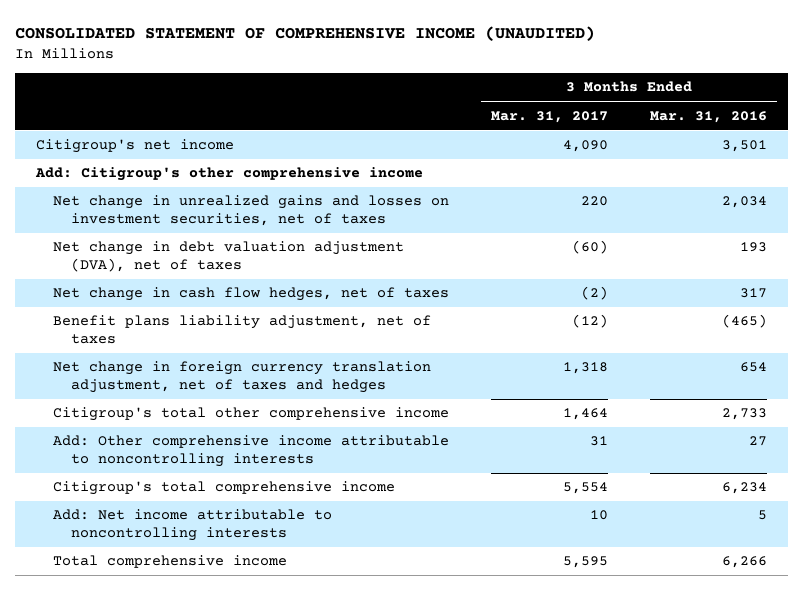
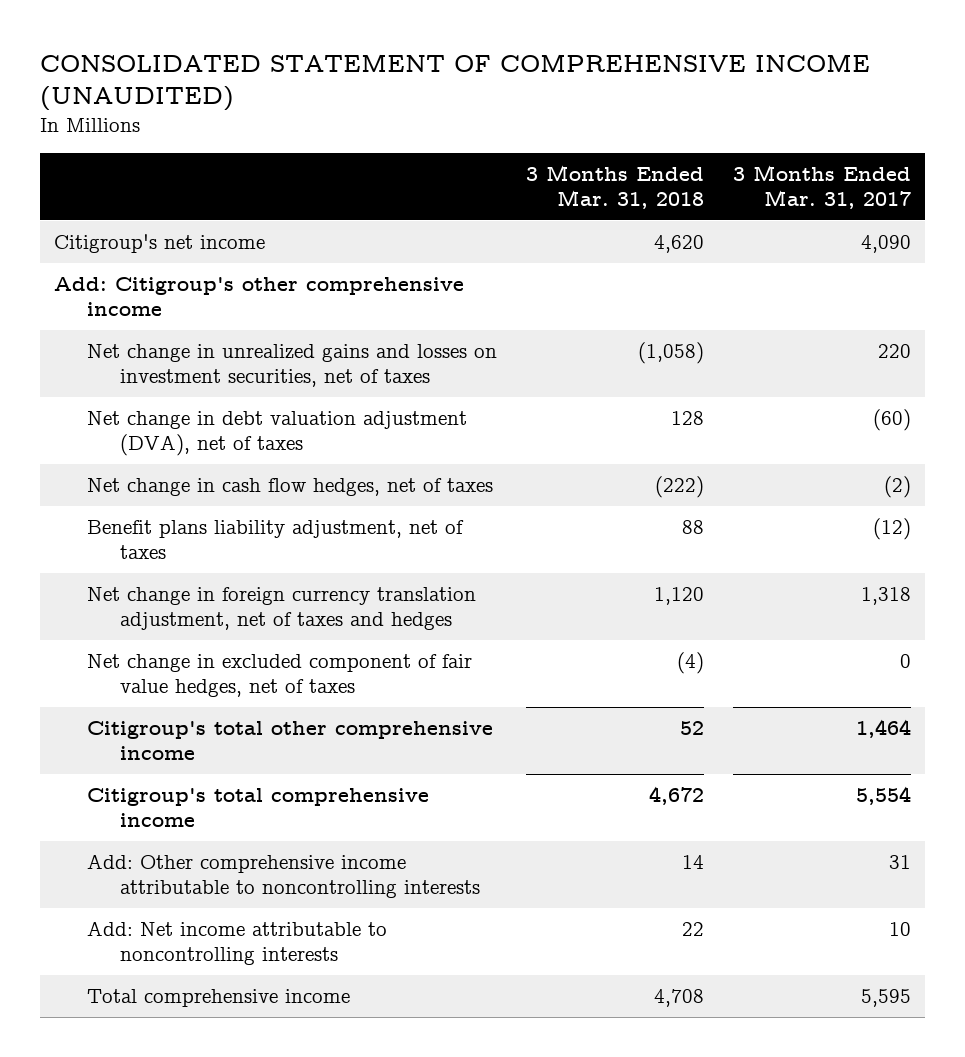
- | 3 Months Ended Mar. 31, 2017 | 3 Months Ended Mar. 31, 2016
+ | 3 Months Ended Mar. 31, 2018 | 3 Months Ended Mar. 31, 2017
+ Net change in excluded component of fair value hedges, net of taxes | (4) | 0
moved down: Add: Other comprehensive income attributable to noncontrolling interests | 14 | 31

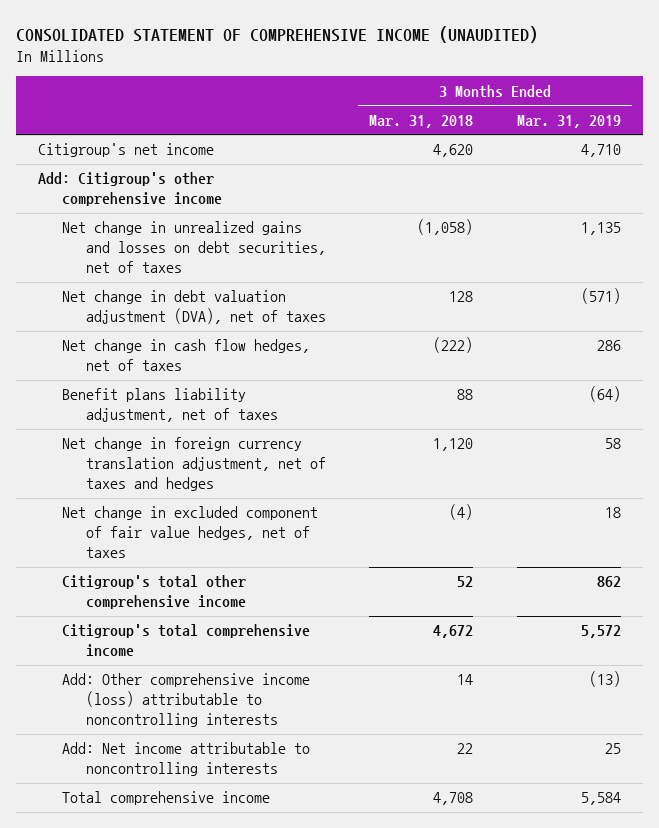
- | 3 Months Ended Mar. 31, 2018 | 3 Months Ended Mar. 31, 2017
+ | 3 Months Ended Mar. 31, 2018 | 3 Months Ended Mar. 31, 2019
- Net change in unrealized gains and losses on investment securities, net of taxes | (1,058) | 220
+ Net change in unrealized gains and losses on debt securities, net of taxes | (1,058) | 1,135
- Add: Other comprehensive income attributable to noncontrolling interests | 14 | 31
+ Add: Other comprehensive income (loss) attributable to noncontrolling interests | 14 | (13)

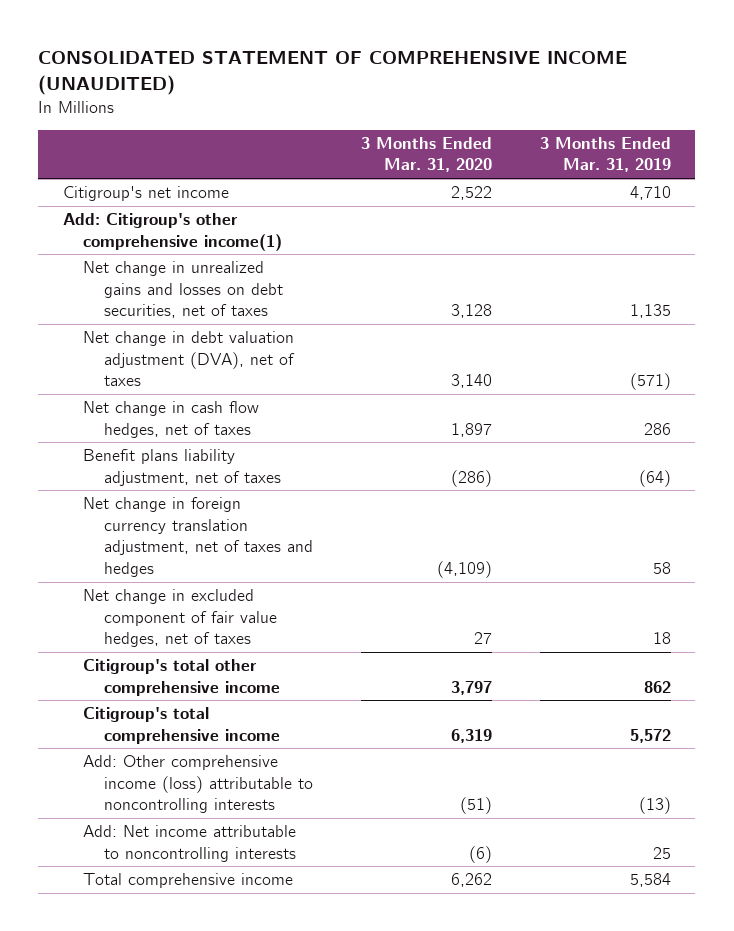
- | 3 Months Ended Mar. 31, 2018 | 3 Months Ended Mar. 31, 2019
+ | 3 Months Ended Mar. 31, 2020 | 3 Months Ended Mar. 31, 2019
- Add: Citigroup's other comprehensive income
+ Add: Citigroup's other comprehensive income(1)

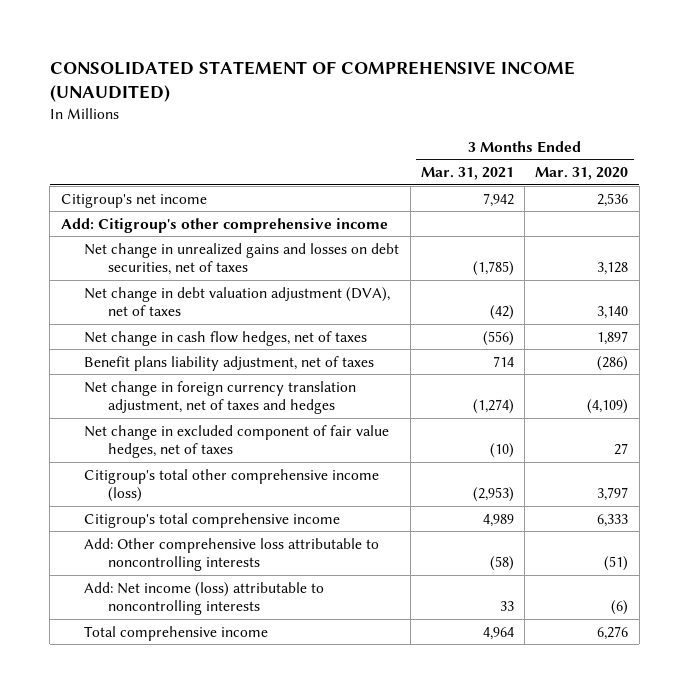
- | 3 Months Ended Mar. 31, 2020 | 3 Months Ended Mar. 31, 2019
+ | 3 Months Ended Mar. 31, 2021 | 3 Months Ended Mar. 31, 2020
- Citigroup's net income | 2,522 | 4,710
- Add: Citigroup's other comprehensive income(1)
+ Citigroup's net income | 7,942 | 2,536
+ Add: Citigroup's other comprehensive income
- Citigroup's total other comprehensive income | 3,797 | 862
- Citigroup's total comprehensive income | 6,319 | 5,572
- Add: Other comprehensive income (loss) attributable to noncontrolling interests | (51) | (13)
- Add: Net income attributable to noncontrolling interests | (6) | 25
- Total comprehensive income | 6,262 | 5,584
+ Citigroup's total other comprehensive income (loss) | (2,953) | 3,797
+ Citigroup's total comprehensive income | 4,989 | 6,333
+ Add: Other comprehensive loss attributable to noncontrolling interests | (58) | (51)
+ Add: Net income (loss) attributable to noncontrolling interests | 33 | (6)
+ Total comprehensive income | 4,964 | 6,276

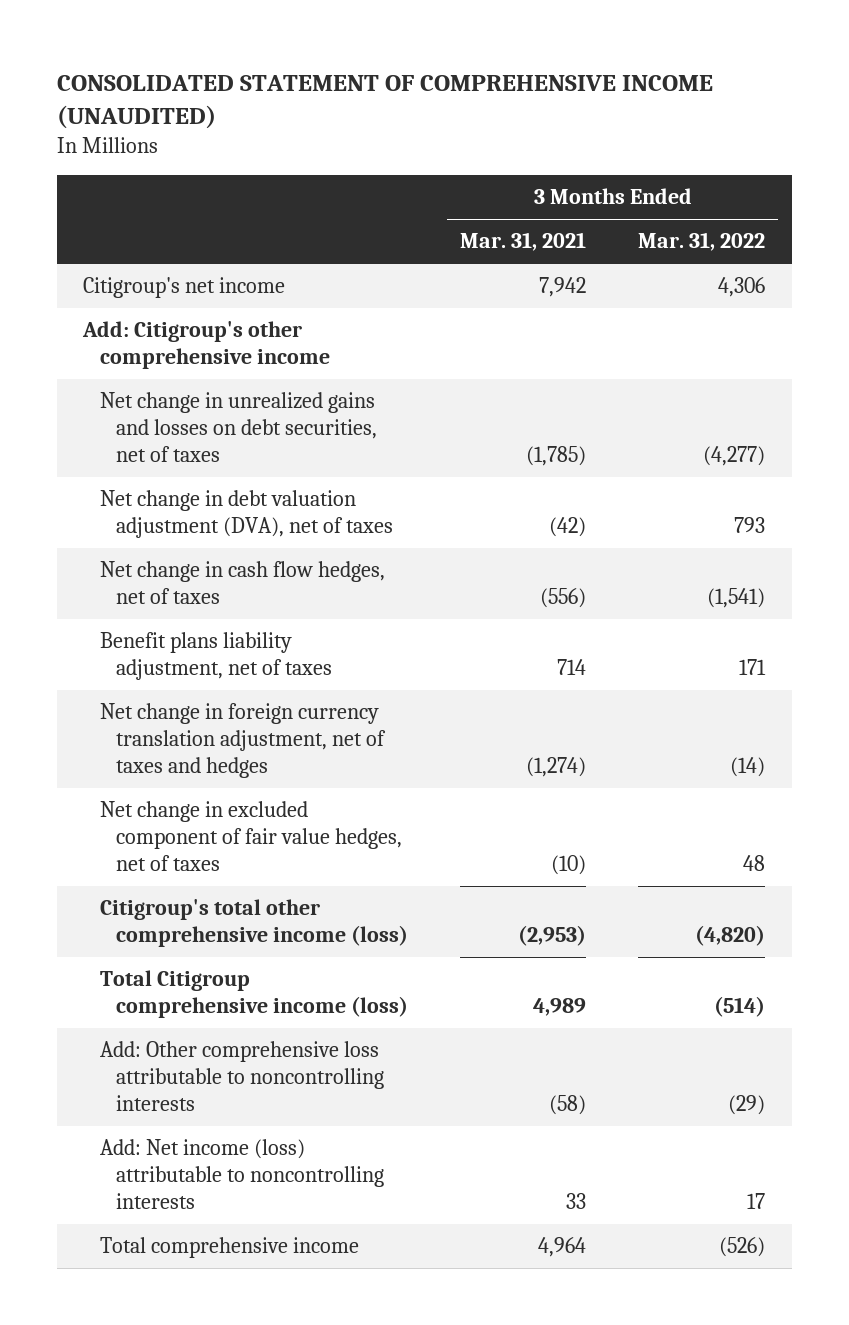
- | 3 Months Ended Mar. 31, 2021 | 3 Months Ended Mar. 31, 2020
+ | 3 Months Ended Mar. 31, 2021 | 3 Months Ended Mar. 31, 2022
- Citigroup's total comprehensive income | 4,989 | 6,333
+ Total Citigroup comprehensive income (loss) | 4,989 | (514)

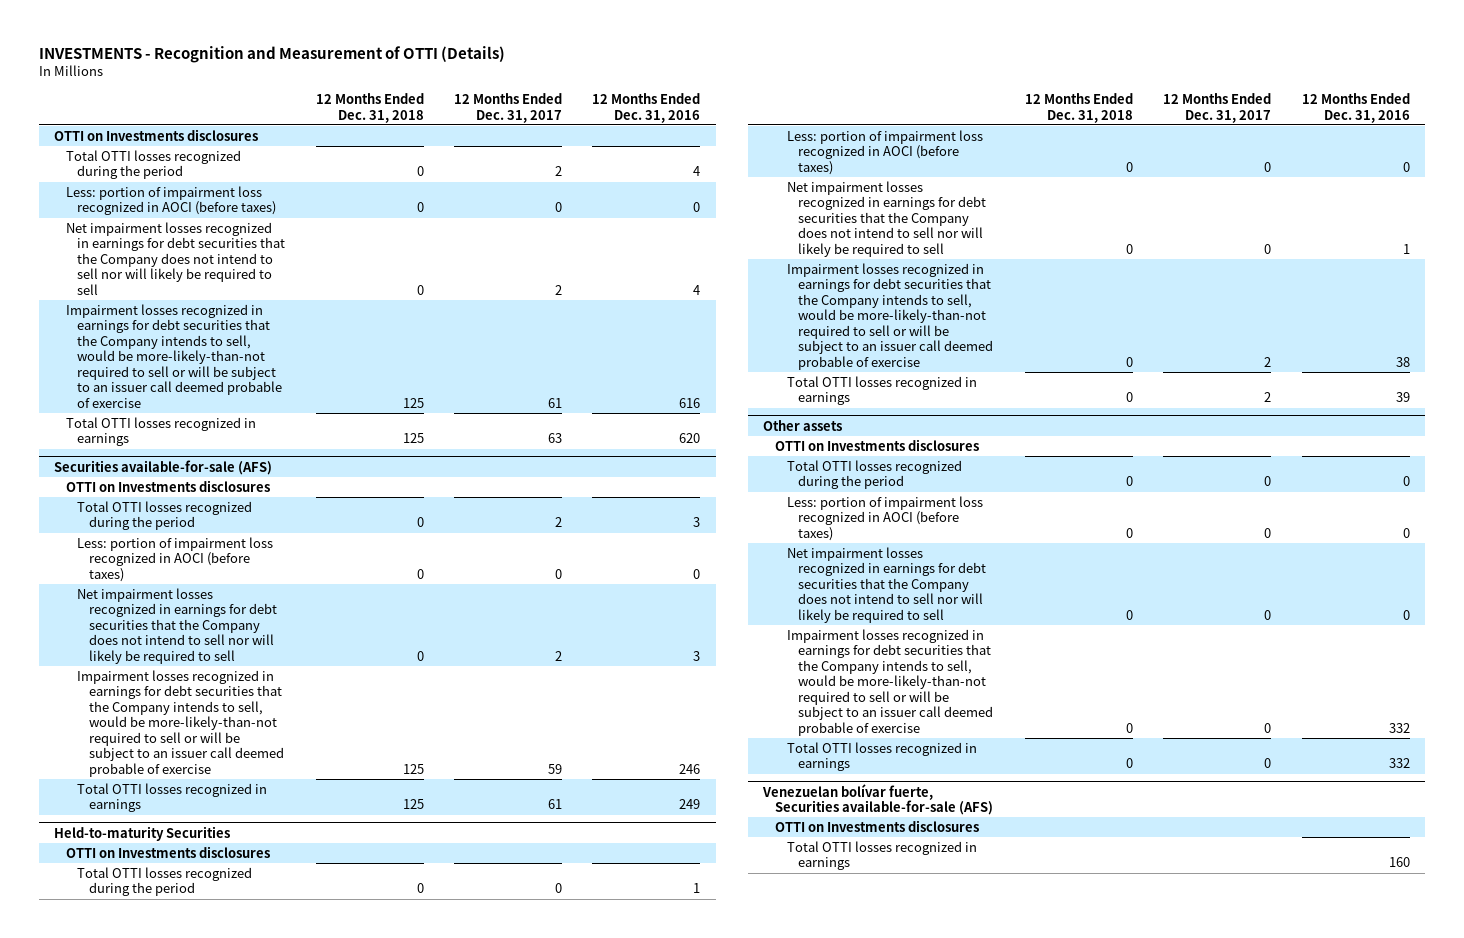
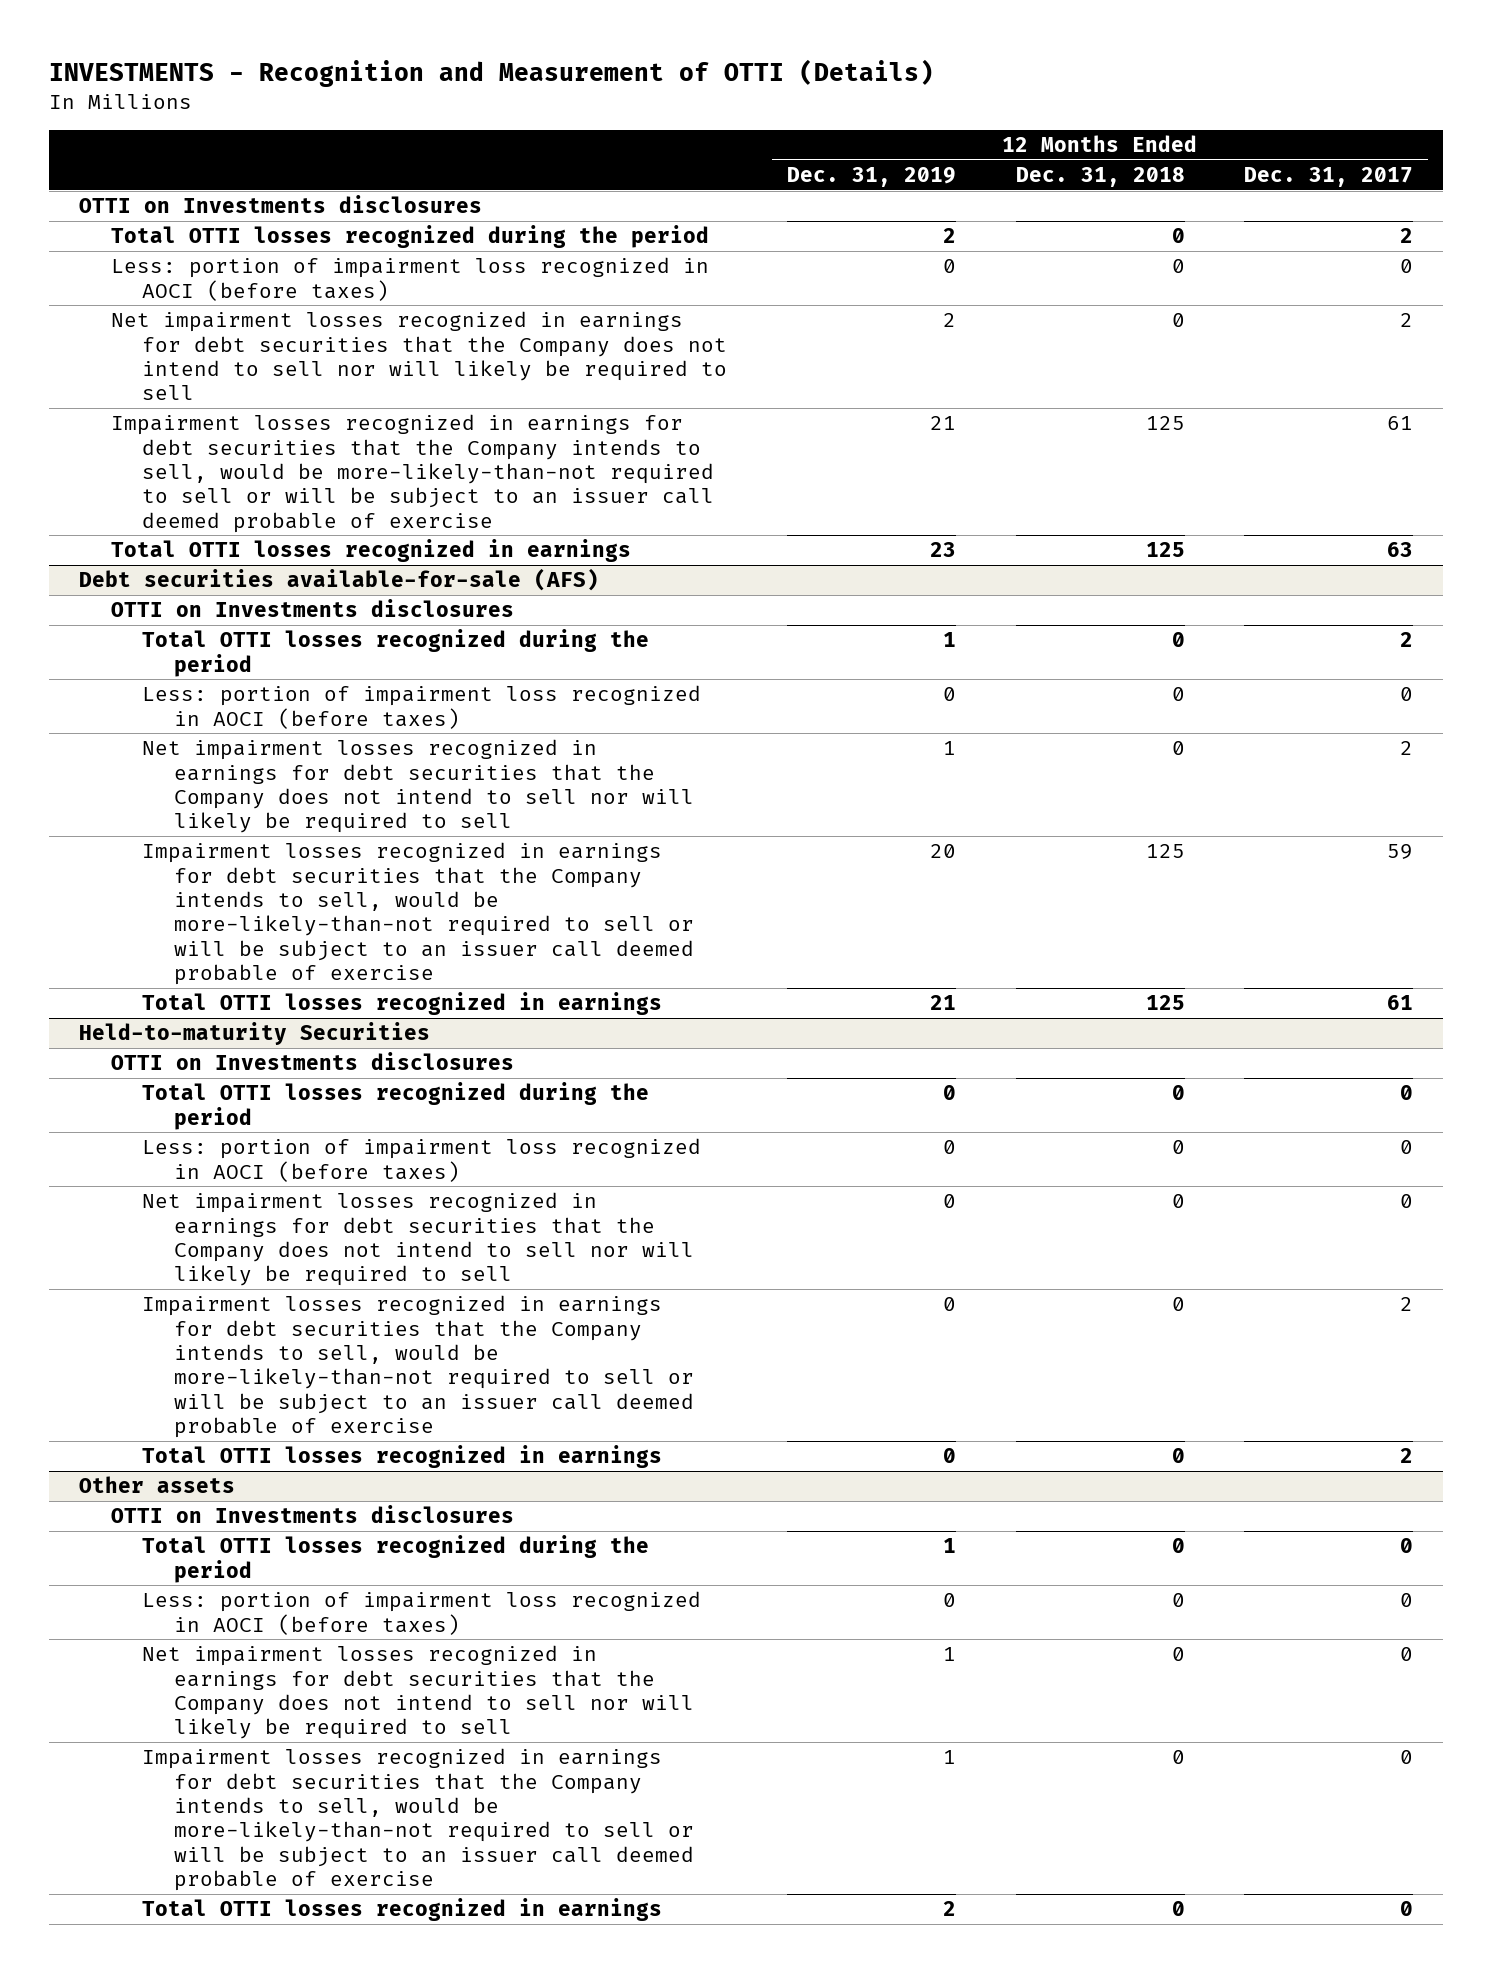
- | 12 Months Ended Dec. 31, 2018 | 12 Months Ended Dec. 31, 2017 | 12 Months Ended Dec. 31, 2016
+ | 12 Months Ended Dec. 31, 2019 | 12 Months Ended Dec. 31, 2018 | 12 Months Ended Dec. 31, 2017
- Securities available-for-sale (AFS)
+ Debt securities available-for-sale (AFS)
- Venezuelan bolívar fuerte, Securities available-for-sale (AFS)
- OTTI on Investments disclosures
- Total OTTI losses recognized in earnings | | | 160

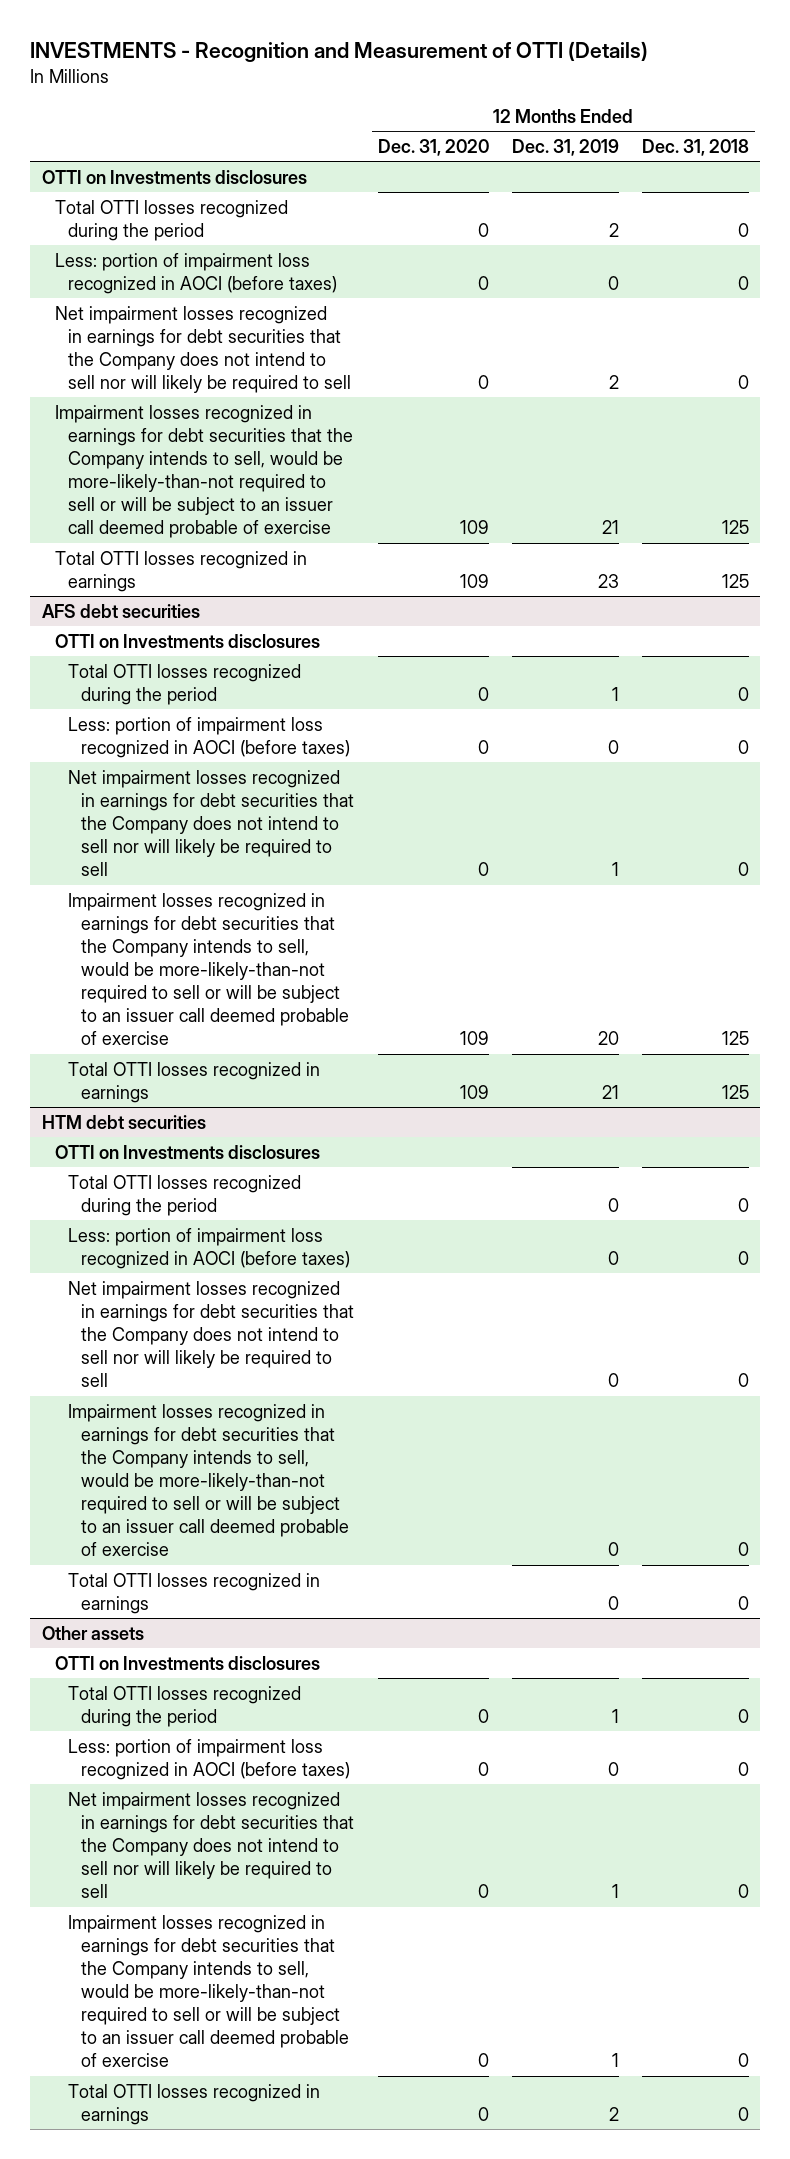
- | 12 Months Ended Dec. 31, 2019 | 12 Months Ended Dec. 31, 2018 | 12 Months Ended Dec. 31, 2017
+ | 12 Months Ended Dec. 31, 2020 | 12 Months Ended Dec. 31, 2019 | 12 Months Ended Dec. 31, 2018
- Debt securities available-for-sale (AFS)
+ AFS debt securities
- Held-to-maturity Securities
+ HTM debt securities

